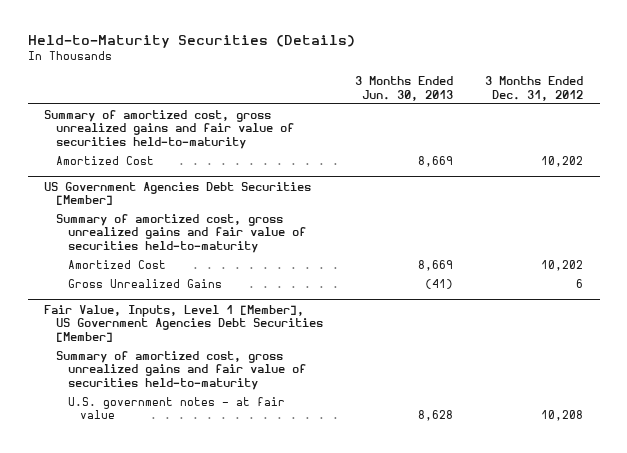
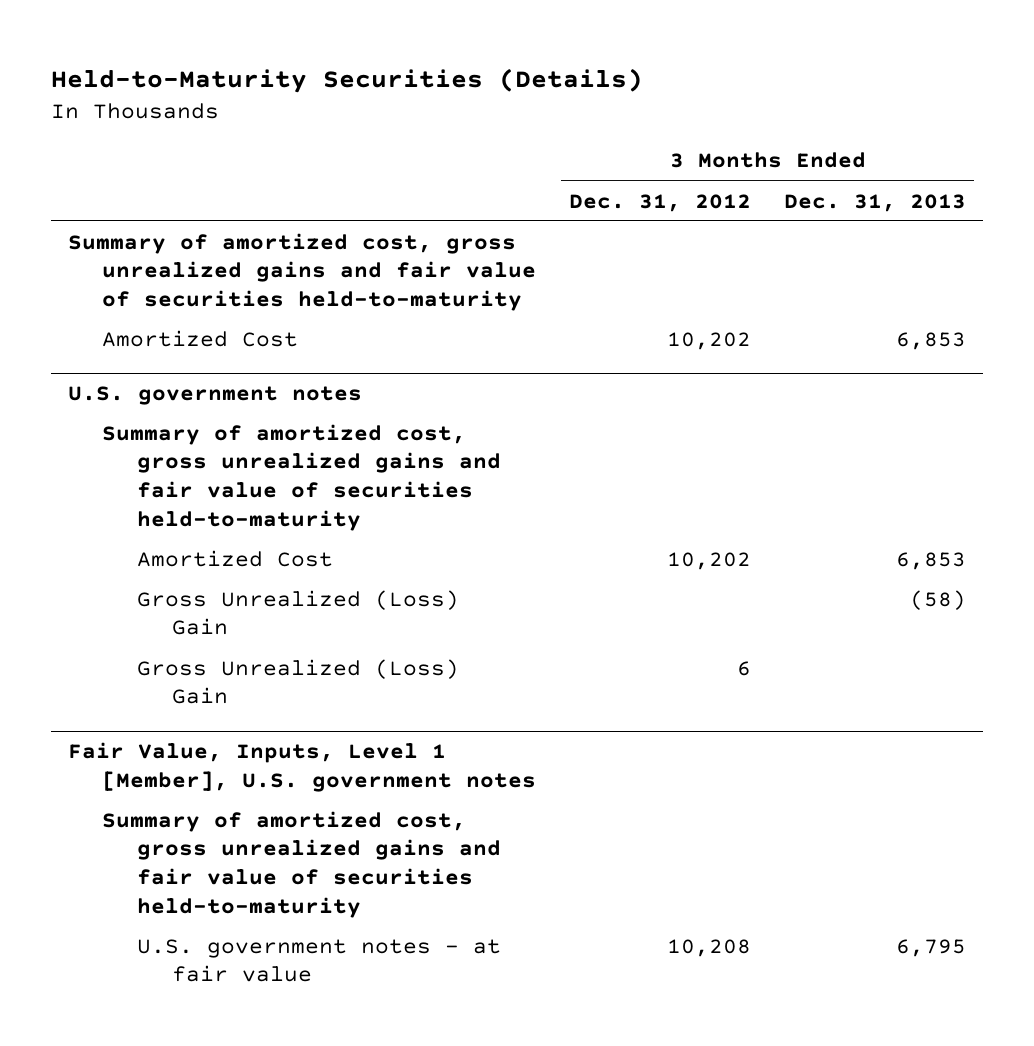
- | 3 Months Ended Jun. 30, 2013 | 3 Months Ended Dec. 31, 2012
+ | 3 Months Ended Dec. 31, 2012 | 3 Months Ended Dec. 31, 2013
- US Government Agencies Debt Securities [Member]
+ U.S. government notes
- Gross Unrealized Gains | (41) | 6
- Fair Value, Inputs, Level 1 [Member], US Government Agencies Debt Securities [Member]
+ Gross Unrealized (Loss) Gain | | (58)
+ Gross Unrealized (Loss) Gain | 6 |
+ Fair Value, Inputs, Level 1 [Member], U.S. government notes

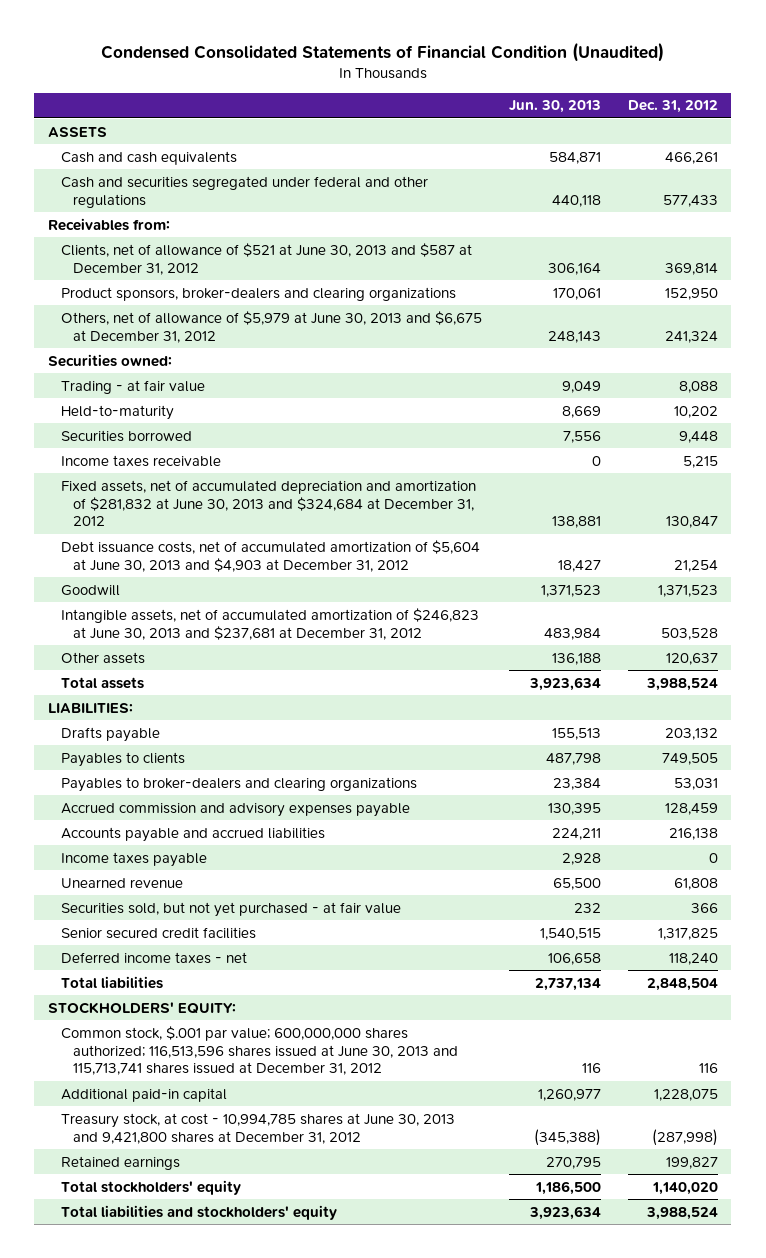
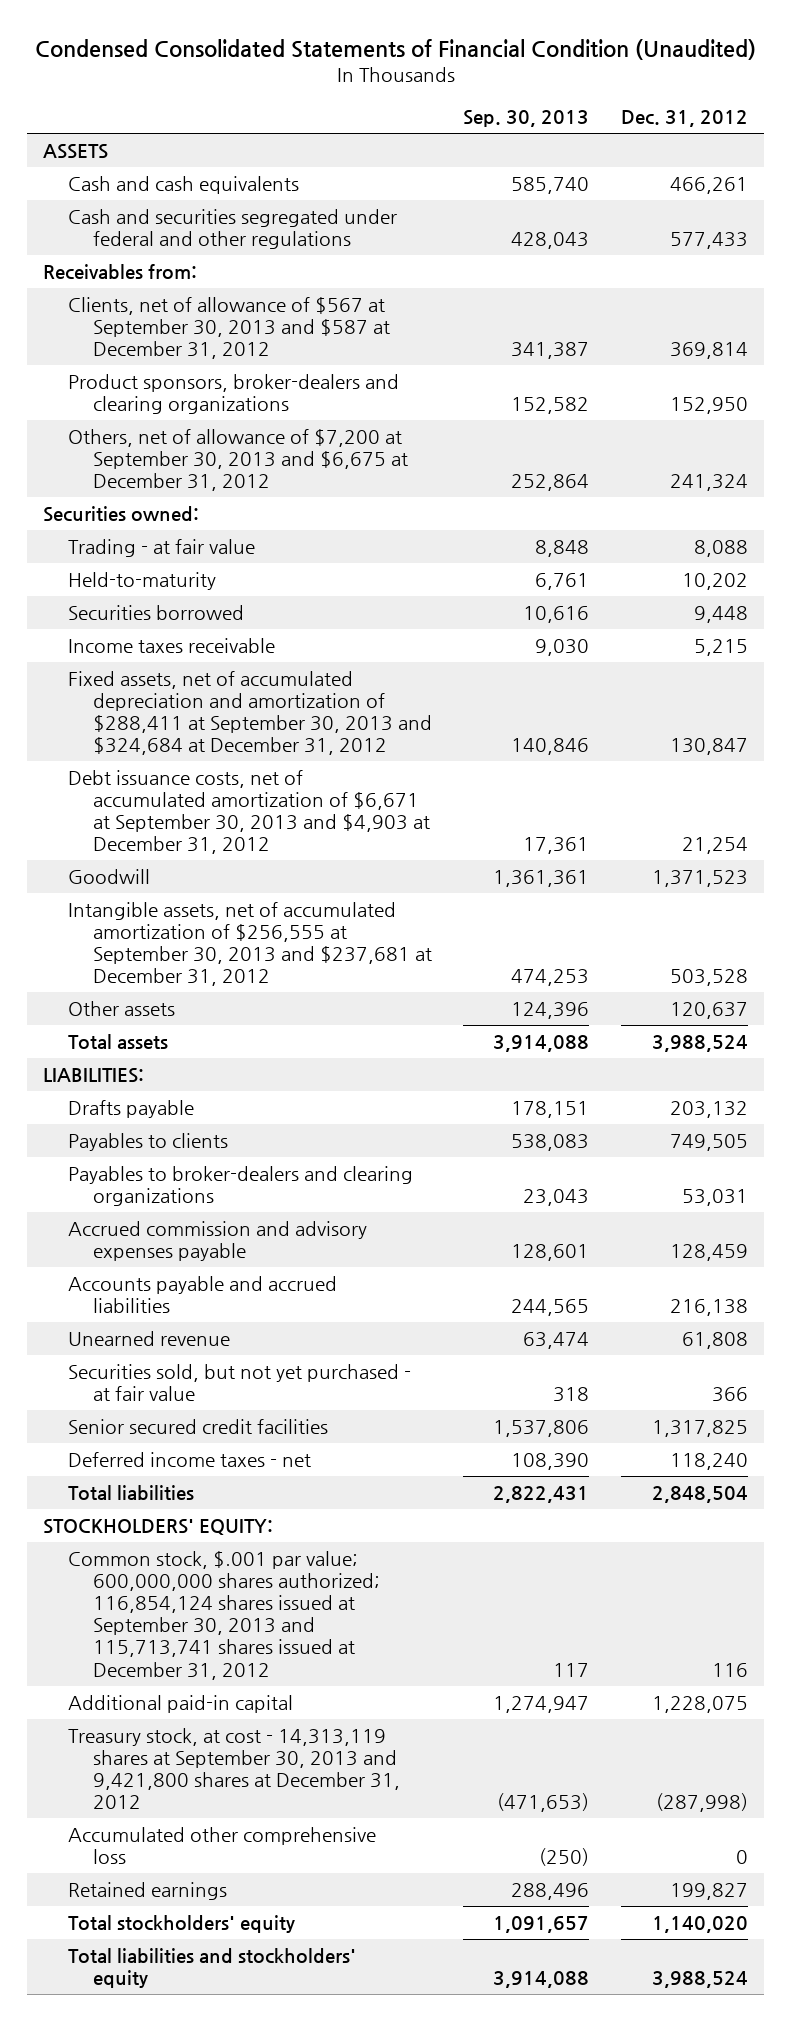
- | Jun. 30, 2013 | Dec. 31, 2012
+ | Sep. 30, 2013 | Dec. 31, 2012
- Clients, net of allowance of $521 at June 30, 2013 and $587 at December 31, 2012 | 306,164 | 369,814
+ Clients, net of allowance of $567 at September 30, 2013 and $587 at December 31, 2012 | 341,387 | 369,814
- Others, net of allowance of $5,979 at June 30, 2013 and $6,675 at December 31, 2012 | 248,143 | 241,324
+ Others, net of allowance of $7,200 at September 30, 2013 and $6,675 at December 31, 2012 | 252,864 | 241,324
- Fixed assets, net of accumulated depreciation and amortization of $281,832 at June 30, 2013 and $324,684 at December 31, 2012 | 138,881 | 130,847
- Debt issuance costs, net of accumulated amortization of $5,604 at June 30, 2013 and $4,903 at December 31, 2012 | 18,427 | 21,254
+ Fixed assets, net of accumulated depreciation and amortization of $288,411 at September 30, 2013 and $324,684 at December 31, 2012 | 140,846 | 130,847
+ Debt issuance costs, net of accumulated amortization of $6,671 at September 30, 2013 and $4,903 at December 31, 2012 | 17,361 | 21,254
- Intangible assets, net of accumulated amortization of $246,823 at June 30, 2013 and $237,681 at December 31, 2012 | 483,984 | 503,528
+ Intangible assets, net of accumulated amortization of $256,555 at September 30, 2013 and $237,681 at December 31, 2012 | 474,253 | 503,528
- Income taxes payable | 2,928 | 0
- Common stock, $.001 par value; 600,000,000 shares authorized; 116,513,596 shares issued at June 30, 2013 and 115,713,741 shares issued at December 31, 2012 | 116 | 116
+ Common stock, $.001 par value; 600,000,000 shares authorized; 116,854,124 shares issued at September 30, 2013 and 115,713,741 shares issued at December 31, 2012 | 117 | 116
- Treasury stock, at cost - 10,994,785 shares at June 30, 2013 and 9,421,800 shares at December 31, 2012 | (345,388) | (287,998)
+ Treasury stock, at cost - 14,313,119 shares at September 30, 2013 and 9,421,800 shares at December 31, 2012 | (471,653) | (287,998)
+ Accumulated other comprehensive loss | (250) | 0

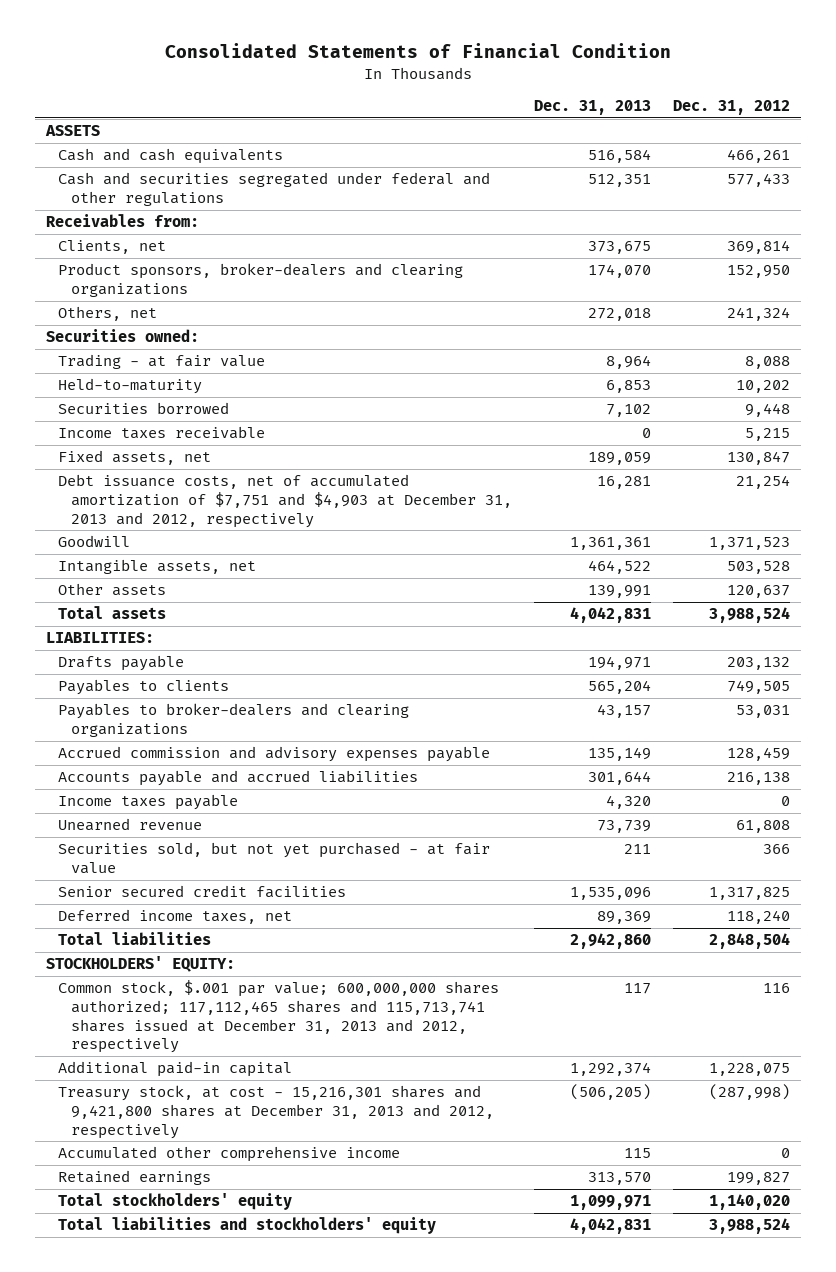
- Condensed Consolidated Statements of Financial Condition (Unaudited)
+ Consolidated Statements of Financial Condition
- | Sep. 30, 2013 | Dec. 31, 2012
+ | Dec. 31, 2013 | Dec. 31, 2012
- Clients, net of allowance of $567 at September 30, 2013 and $587 at December 31, 2012 | 341,387 | 369,814
+ Clients, net | 373,675 | 369,814
- Others, net of allowance of $7,200 at September 30, 2013 and $6,675 at December 31, 2012 | 252,864 | 241,324
+ Others, net | 272,018 | 241,324
- Fixed assets, net of accumulated depreciation and amortization of $288,411 at September 30, 2013 and $324,684 at December 31, 2012 | 140,846 | 130,847
- Debt issuance costs, net of accumulated amortization of $6,671 at September 30, 2013 and $4,903 at December 31, 2012 | 17,361 | 21,254
+ Fixed assets, net | 189,059 | 130,847
+ Debt issuance costs, net of accumulated amortization of $7,751 and $4,903 at December 31, 2013 and 2012, respectively | 16,281 | 21,254
- Intangible assets, net of accumulated amortization of $256,555 at September 30, 2013 and $237,681 at December 31, 2012 | 474,253 | 503,528
+ Intangible assets, net | 464,522 | 503,528
+ Income taxes payable | 4,320 | 0
- Deferred income taxes - net | 108,390 | 118,240
+ Deferred income taxes, net | 89,369 | 118,240
- Common stock, $.001 par value; 600,000,000 shares authorized; 116,854,124 shares issued at September 30, 2013 and 115,713,741 shares issued at December 31, 2012 | 117 | 116
+ Common stock, $.001 par value; 600,000,000 shares authorized; 117,112,465 shares and 115,713,741 shares issued at December 31, 2013 and 2012, respectively | 117 | 116
- Treasury stock, at cost - 14,313,119 shares at September 30, 2013 and 9,421,800 shares at December 31, 2012 | (471,653) | (287,998)
- Accumulated other comprehensive loss | (250) | 0
+ Treasury stock, at cost - 15,216,301 shares and 9,421,800 shares at December 31, 2013 and 2012, respectively | (506,205) | (287,998)
+ Accumulated other comprehensive income | 115 | 0

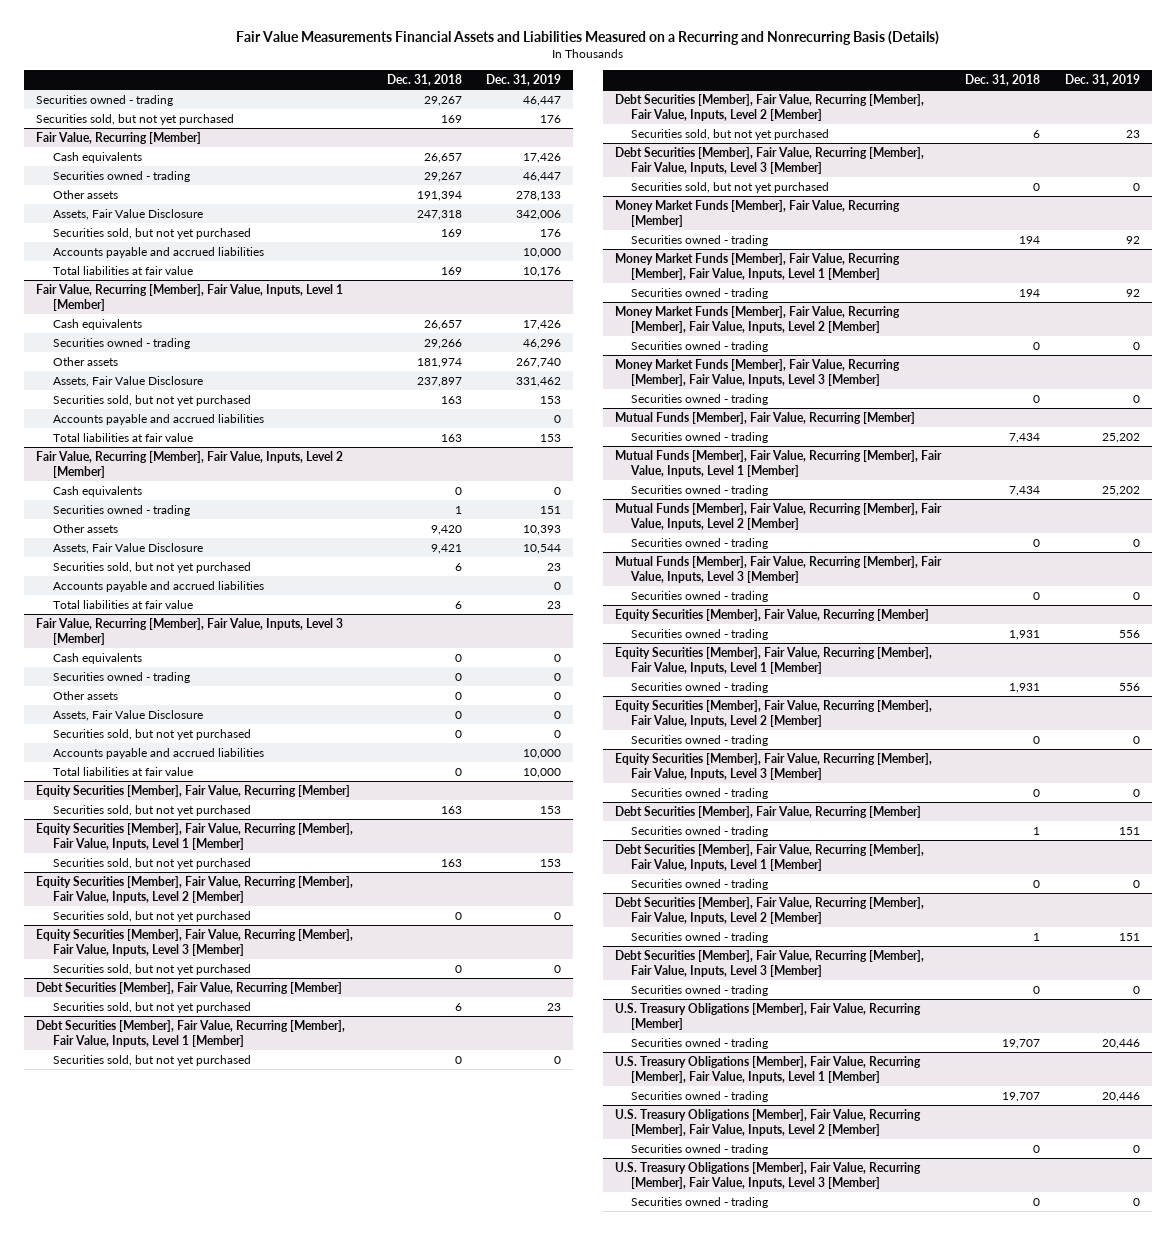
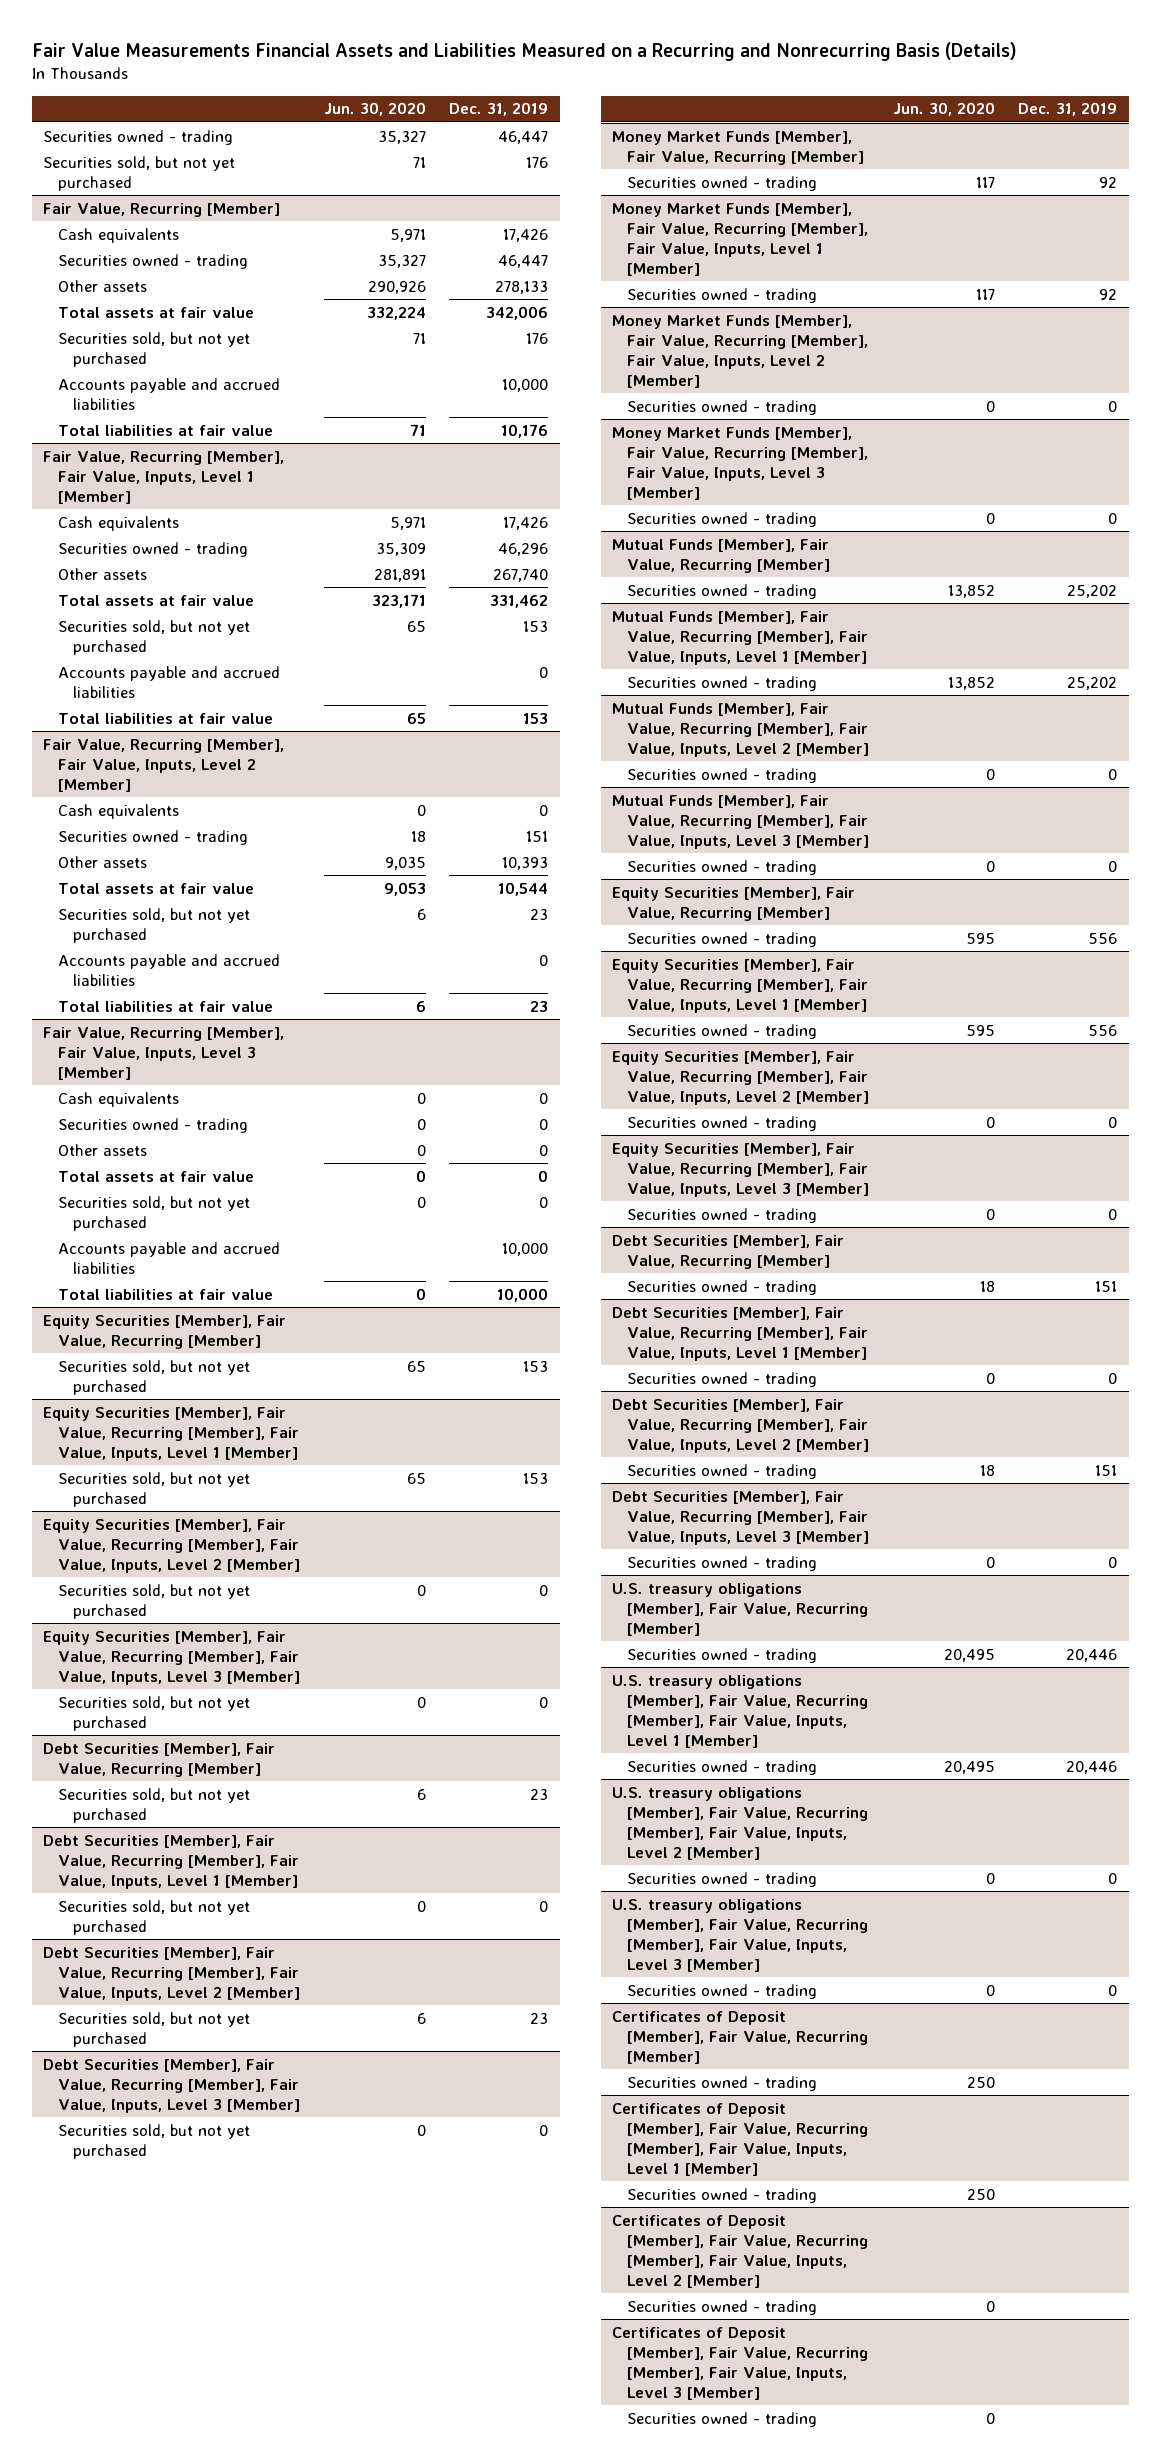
- | Dec. 31, 2018 | Dec. 31, 2019
+ | Jun. 30, 2020 | Dec. 31, 2019
@ Fair Value, Recurring [Member]
- Assets, Fair Value Disclosure | 247,318 | 342,006
+ Total assets at fair value | 332,224 | 342,006
@ Fair Value, Recurring [Member], Fair Value, Inputs, Level 1 [Member]
- Assets, Fair Value Disclosure | 237,897 | 331,462
+ Total assets at fair value | 323,171 | 331,462
@ Fair Value, Recurring [Member], Fair Value, Inputs, Level 2 [Member]
- Assets, Fair Value Disclosure | 9,421 | 10,544
+ Total assets at fair value | 9,053 | 10,544
@ Fair Value, Recurring [Member], Fair Value, Inputs, Level 3 [Member]
- Assets, Fair Value Disclosure | 0 | 0
+ Total assets at fair value | 0 | 0
- U.S. Treasury Obligations [Member], Fair Value, Recurring [Member]
+ U.S. treasury obligations [Member], Fair Value, Recurring [Member]
- U.S. Treasury Obligations [Member], Fair Value, Recurring [Member], Fair Value, Inputs, Level 1 [Member]
+ U.S. treasury obligations [Member], Fair Value, Recurring [Member], Fair Value, Inputs, Level 1 [Member]
- U.S. Treasury Obligations [Member], Fair Value, Recurring [Member], Fair Value, Inputs, Level 2 [Member]
+ U.S. treasury obligations [Member], Fair Value, Recurring [Member], Fair Value, Inputs, Level 2 [Member]
- U.S. Treasury Obligations [Member], Fair Value, Recurring [Member], Fair Value, Inputs, Level 3 [Member]
+ U.S. treasury obligations [Member], Fair Value, Recurring [Member], Fair Value, Inputs, Level 3 [Member]
+ Certificates of Deposit [Member], Fair Value, Recurring [Member]
+ Securities owned - trading | 250 |
+ Certificates of Deposit [Member], Fair Value, Recurring [Member], Fair Value, Inputs, Level 1 [Member]
+ Securities owned - trading | 250 |
+ Certificates of Deposit [Member], Fair Value, Recurring [Member], Fair Value, Inputs, Level 2 [Member]
+ Securities owned - trading | 0 |
+ Certificates of Deposit [Member], Fair Value, Recurring [Member], Fair Value, Inputs, Level 3 [Member]
+ Securities owned - trading | 0 |

